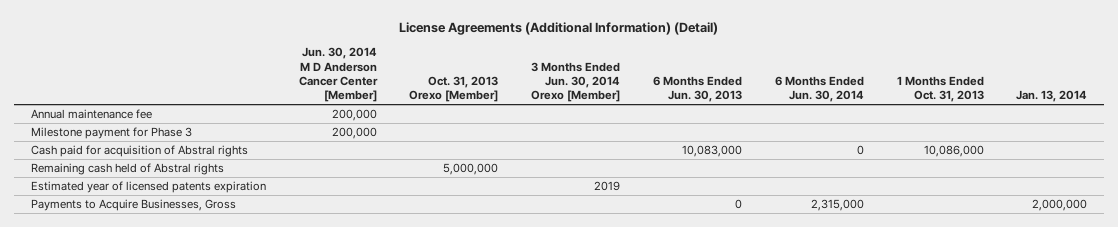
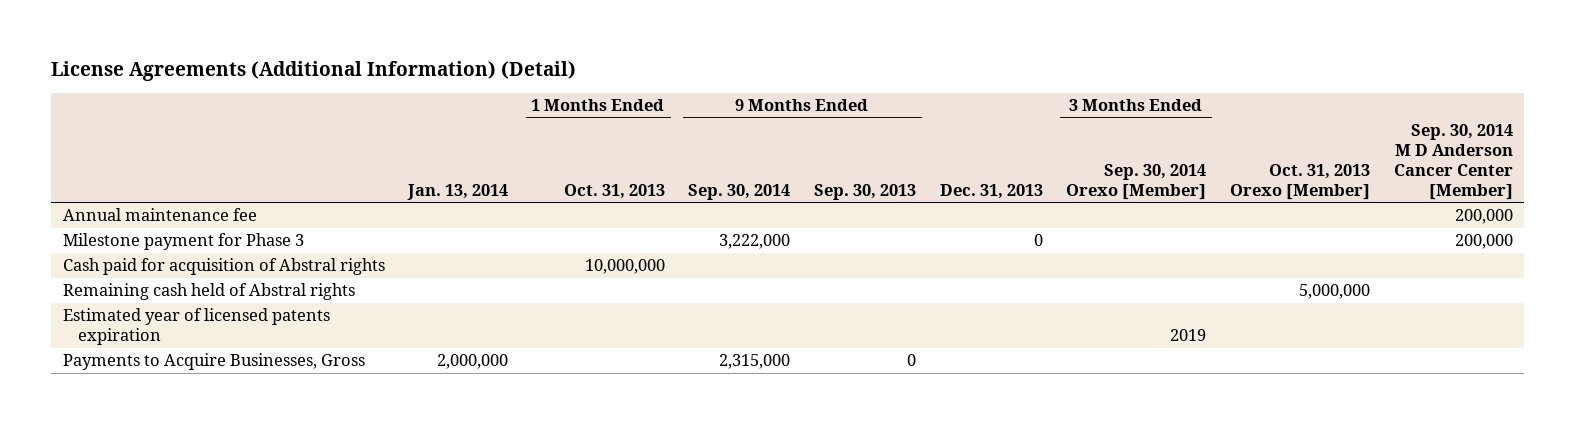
- | Jun. 30, 2014 M D Anderson Cancer Center [Member] | Oct. 31, 2013 Orexo [Member] | 3 Months Ended Jun. 30, 2014 Orexo [Member] | 6 Months Ended Jun. 30, 2013 | 6 Months Ended Jun. 30, 2014 | 1 Months Ended Oct. 31, 2013 | Jan. 13, 2014
+ | Jan. 13, 2014 | 1 Months Ended Oct. 31, 2013 | 9 Months Ended Sep. 30, 2014 | 9 Months Ended Sep. 30, 2013 | Dec. 31, 2013 | 3 Months Ended Sep. 30, 2014 Orexo [Member] | Oct. 31, 2013 Orexo [Member] | Sep. 30, 2014 M D Anderson Cancer Center [Member]
- Cash paid for acquisition of Abstral rights | | | | 10,083,000 | 0 | 10,086,000 |
+ Cash paid for acquisition of Abstral rights | | 10,000,000 | | | | | |

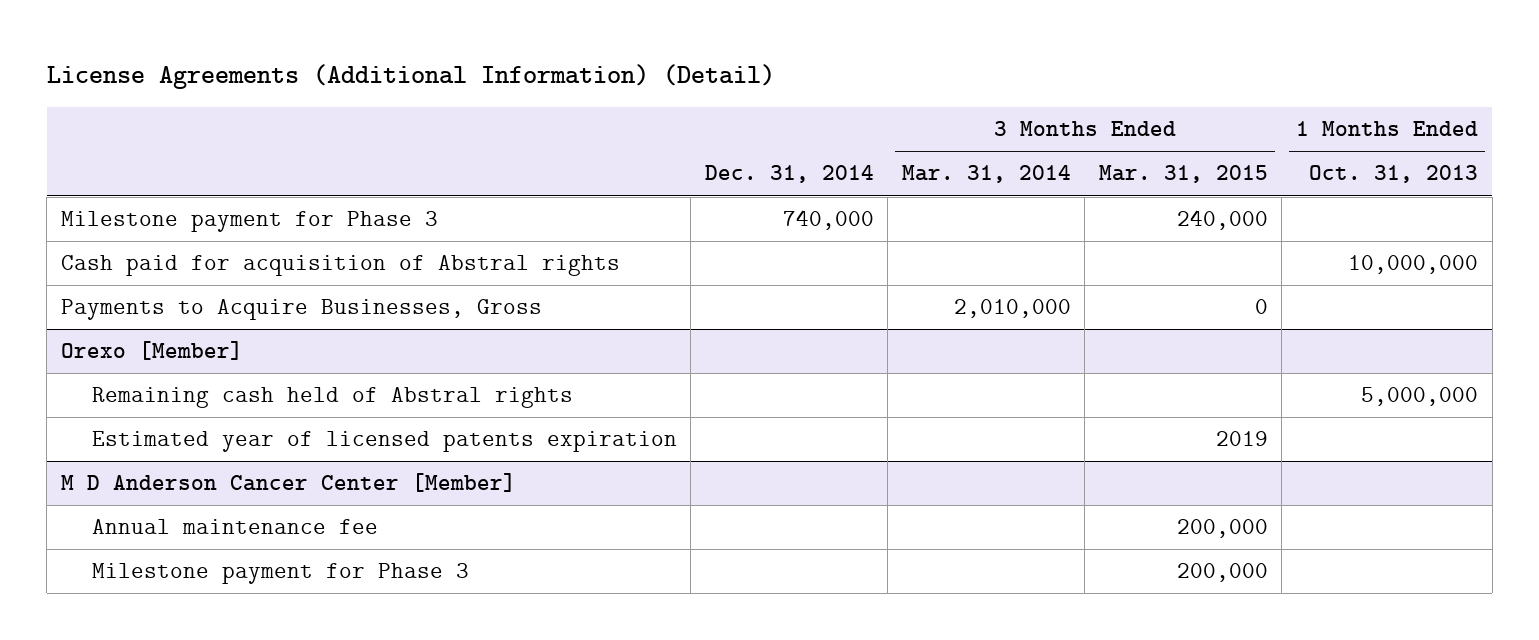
- | Jan. 13, 2014 | 1 Months Ended Oct. 31, 2013 | 9 Months Ended Sep. 30, 2014 | 9 Months Ended Sep. 30, 2013 | Dec. 31, 2013 | 3 Months Ended Sep. 30, 2014 Orexo [Member] | Oct. 31, 2013 Orexo [Member] | Sep. 30, 2014 M D Anderson Cancer Center [Member]
+ | Dec. 31, 2014 | 3 Months Ended Mar. 31, 2014 | 3 Months Ended Mar. 31, 2015 | 1 Months Ended Oct. 31, 2013
- Annual maintenance fee | | | | | | | | 200,000
- Remaining cash held of Abstral rights | | | | | | | 5,000,000 |
- Estimated year of licensed patents expiration | | | | | | 2019 | |
+ Orexo [Member]
+ Remaining cash held of Abstral rights | | | | 5,000,000
+ Estimated year of licensed patents expiration | | | 2019 |
+ M D Anderson Cancer Center [Member]
+ Annual maintenance fee | | | 200,000 |
+ Milestone payment for Phase 3 | | | 200,000 |

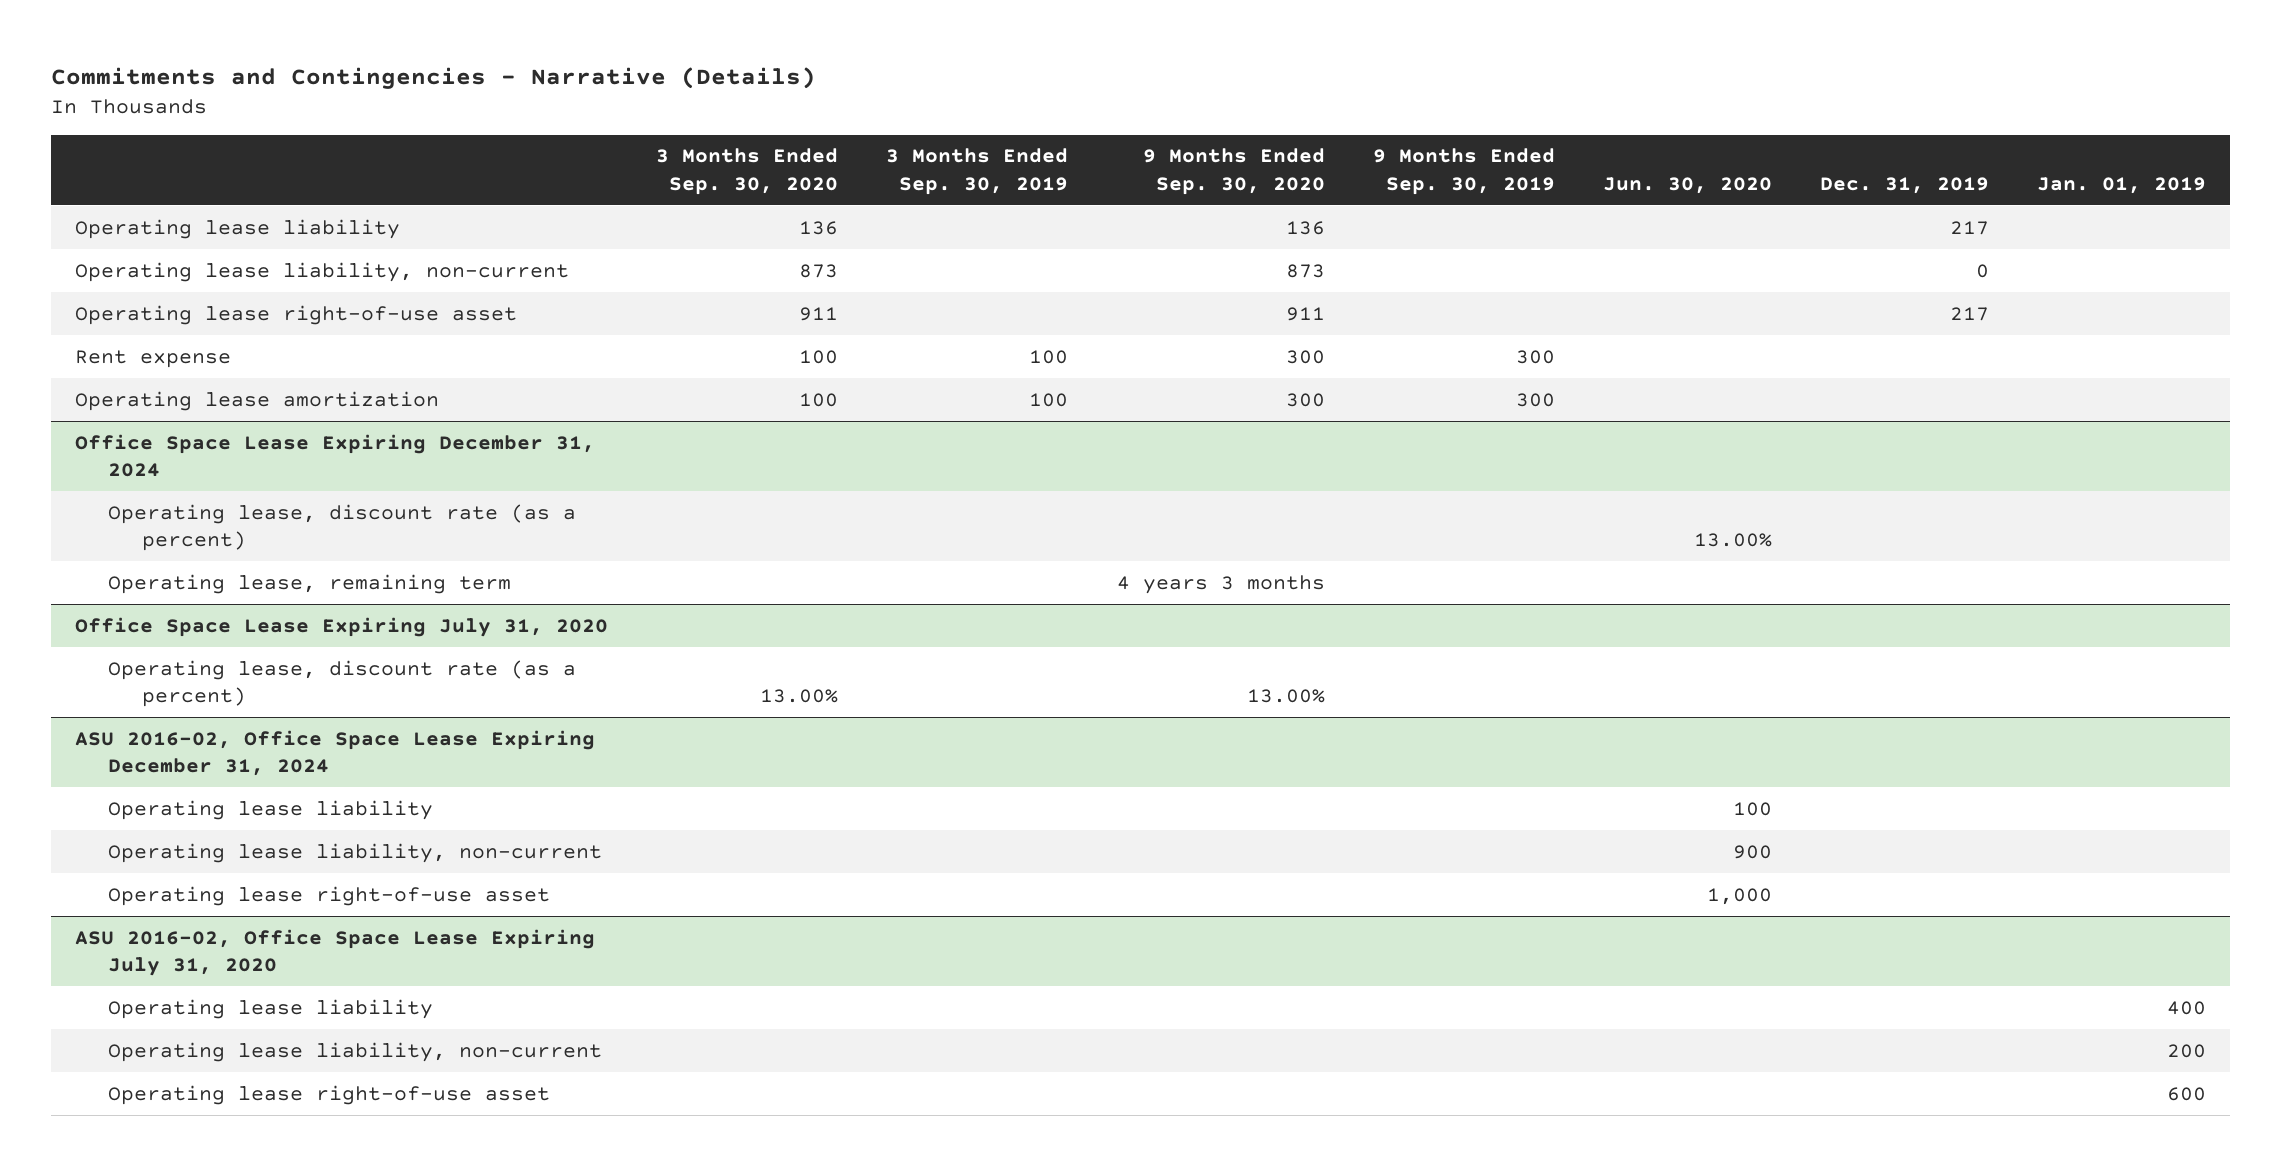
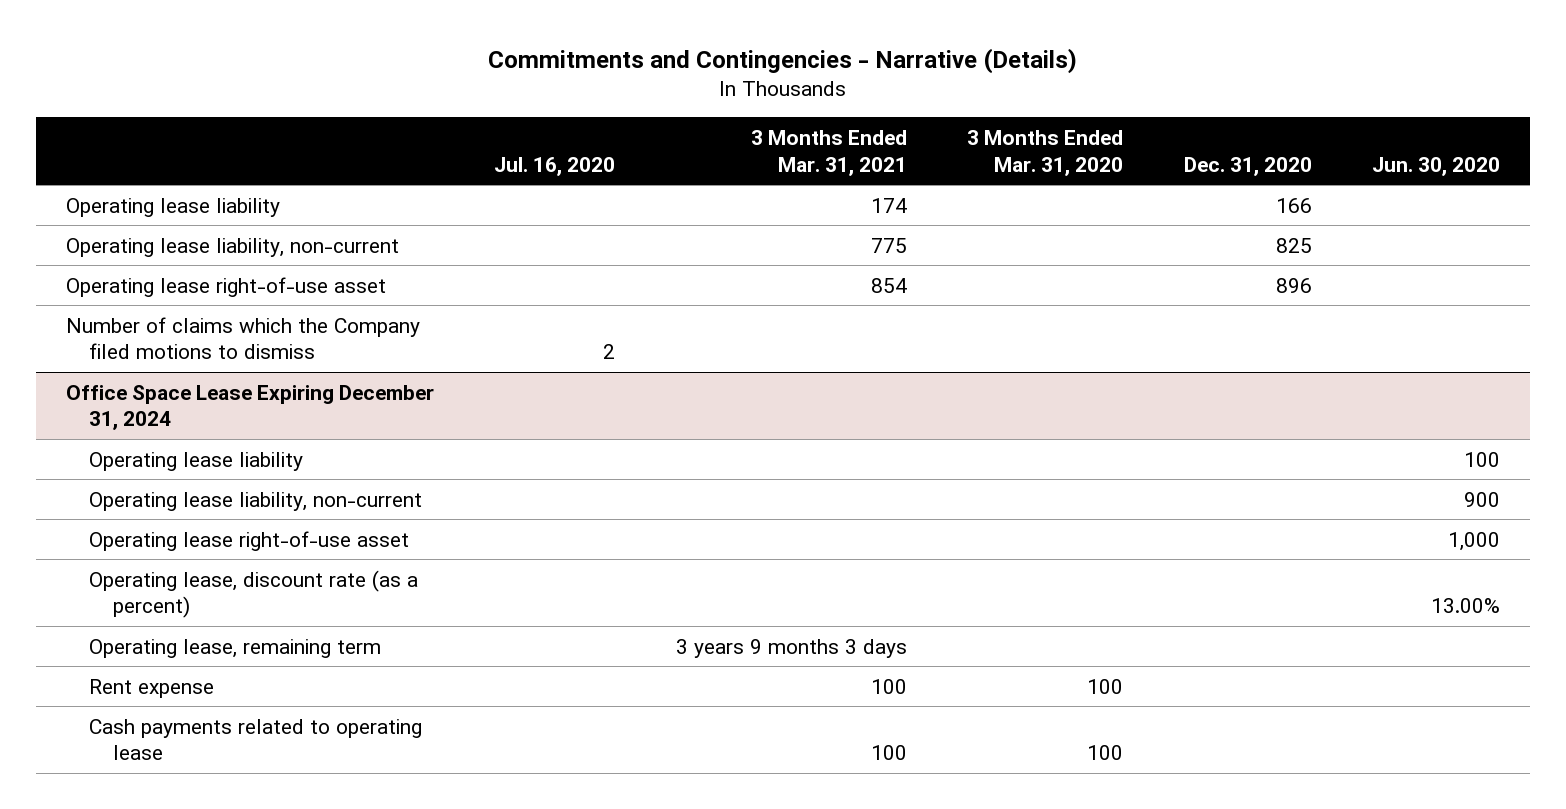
- | 3 Months Ended Sep. 30, 2020 | 3 Months Ended Sep. 30, 2019 | 9 Months Ended Sep. 30, 2020 | 9 Months Ended Sep. 30, 2019 | Jun. 30, 2020 | Dec. 31, 2019 | Jan. 01, 2019
+ | Jul. 16, 2020 | 3 Months Ended Mar. 31, 2021 | 3 Months Ended Mar. 31, 2020 | Dec. 31, 2020 | Jun. 30, 2020
- Rent expense | 100 | 100 | 300 | 300 | | |
- Operating lease amortization | 100 | 100 | 300 | 300 | | |
+ Number of claims which the Company filed motions to dismiss | 2 | | | |
@ Office Space Lease Expiring December 31, 2024
+ Operating lease liability | | | | | 100
+ Operating lease liability, non-current | | | | | 900
+ Operating lease right-of-use asset | | | | | 1,000
- Office Space Lease Expiring July 31, 2020
- Operating lease, discount rate (as a percent) | 13.00% | | 13.00% | | | |
- ASU 2016-02, Office Space Lease Expiring December 31, 2024
- Operating lease liability | | | | | 100 | |
- Operating lease liability, non-current | | | | | 900 | |
- Operating lease right-of-use asset | | | | | 1,000 | |
- ASU 2016-02, Office Space Lease Expiring July 31, 2020
- Operating lease liability | | | | | | | 400
- Operating lease liability, non-current | | | | | | | 200
- Operating lease right-of-use asset | | | | | | | 600
@ Office Space Lease Expiring December 31, 2024
+ Rent expense | | 100 | 100 | |
+ Cash payments related to operating lease | | 100 | 100 | |

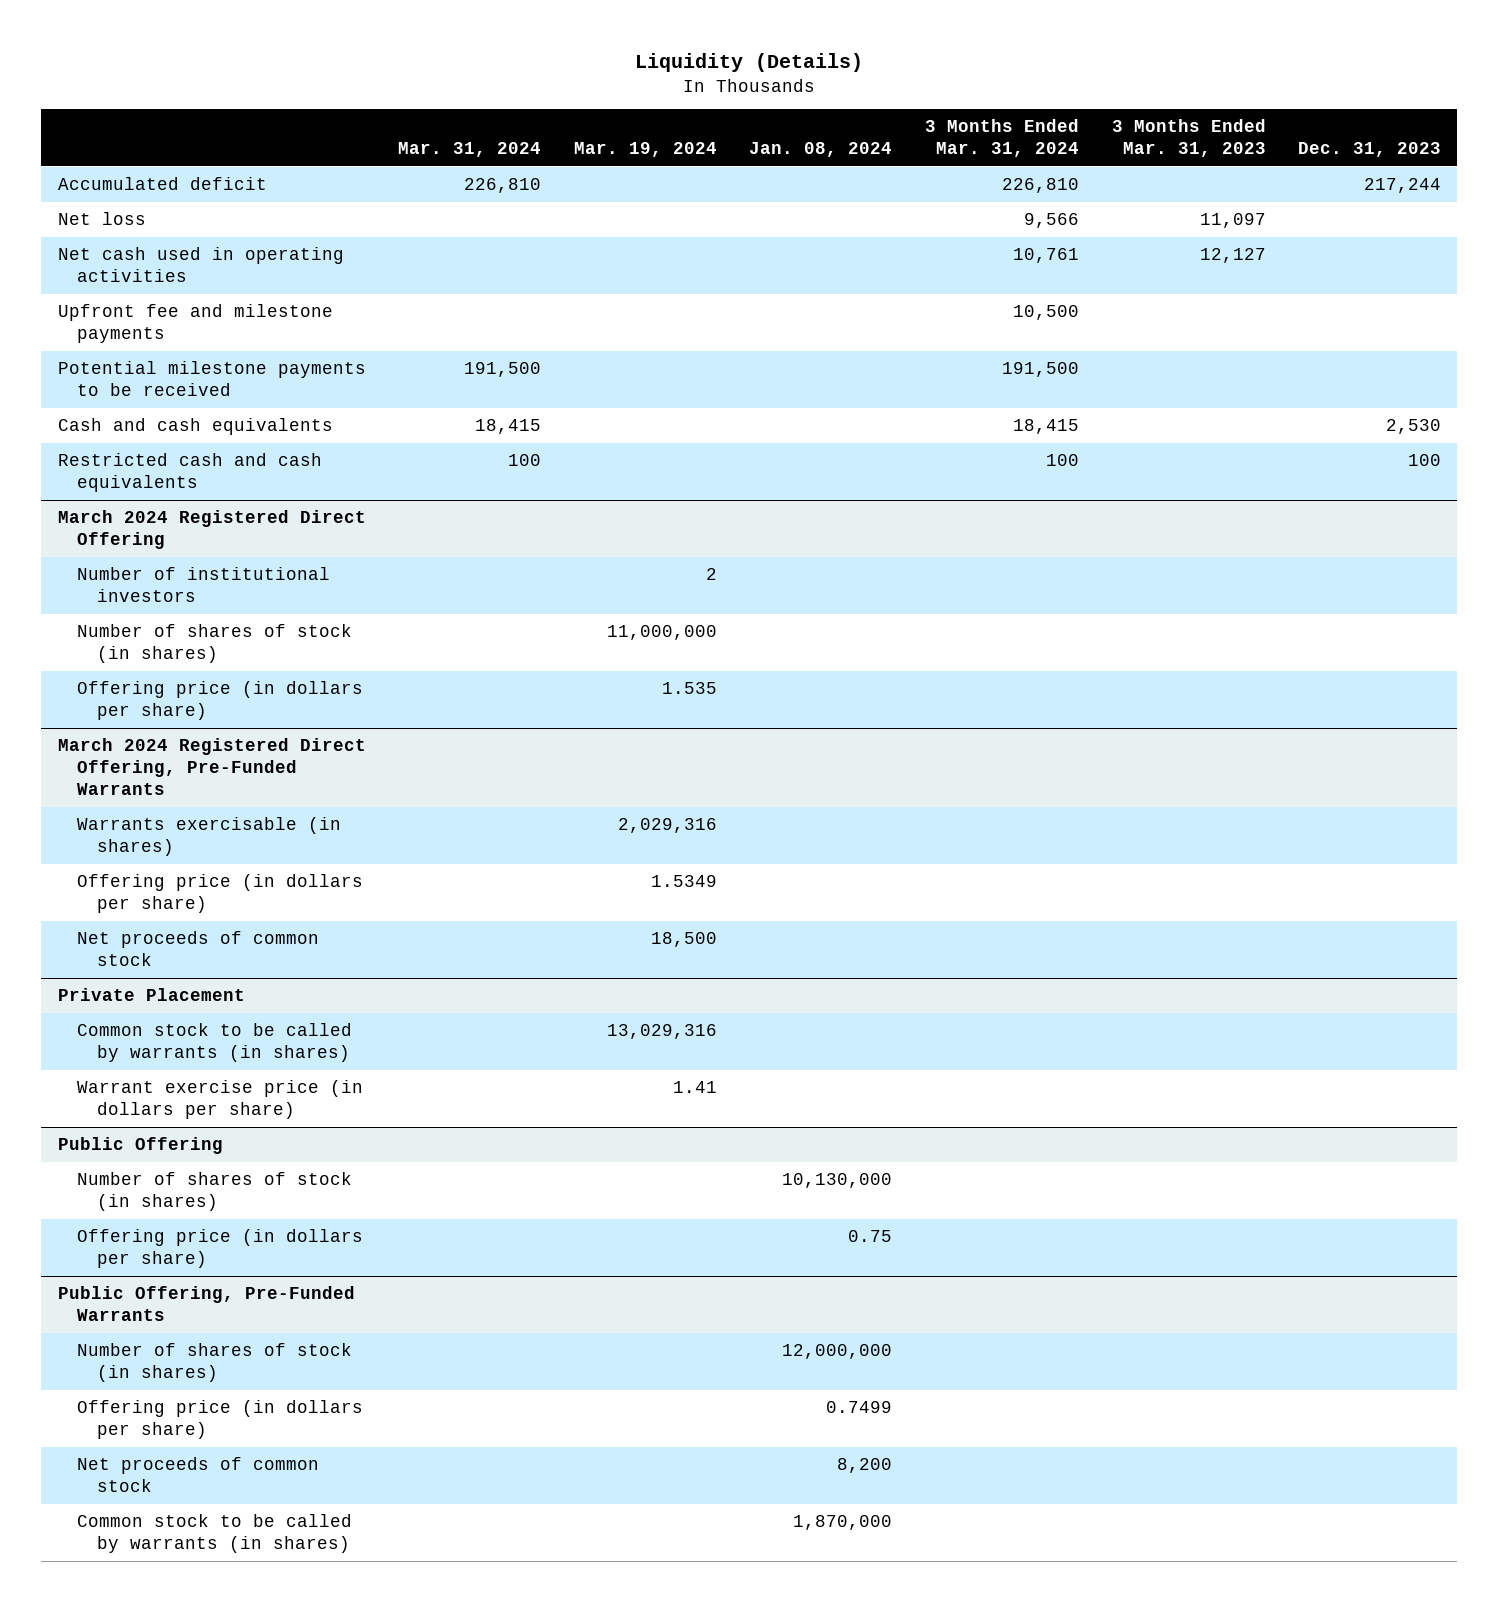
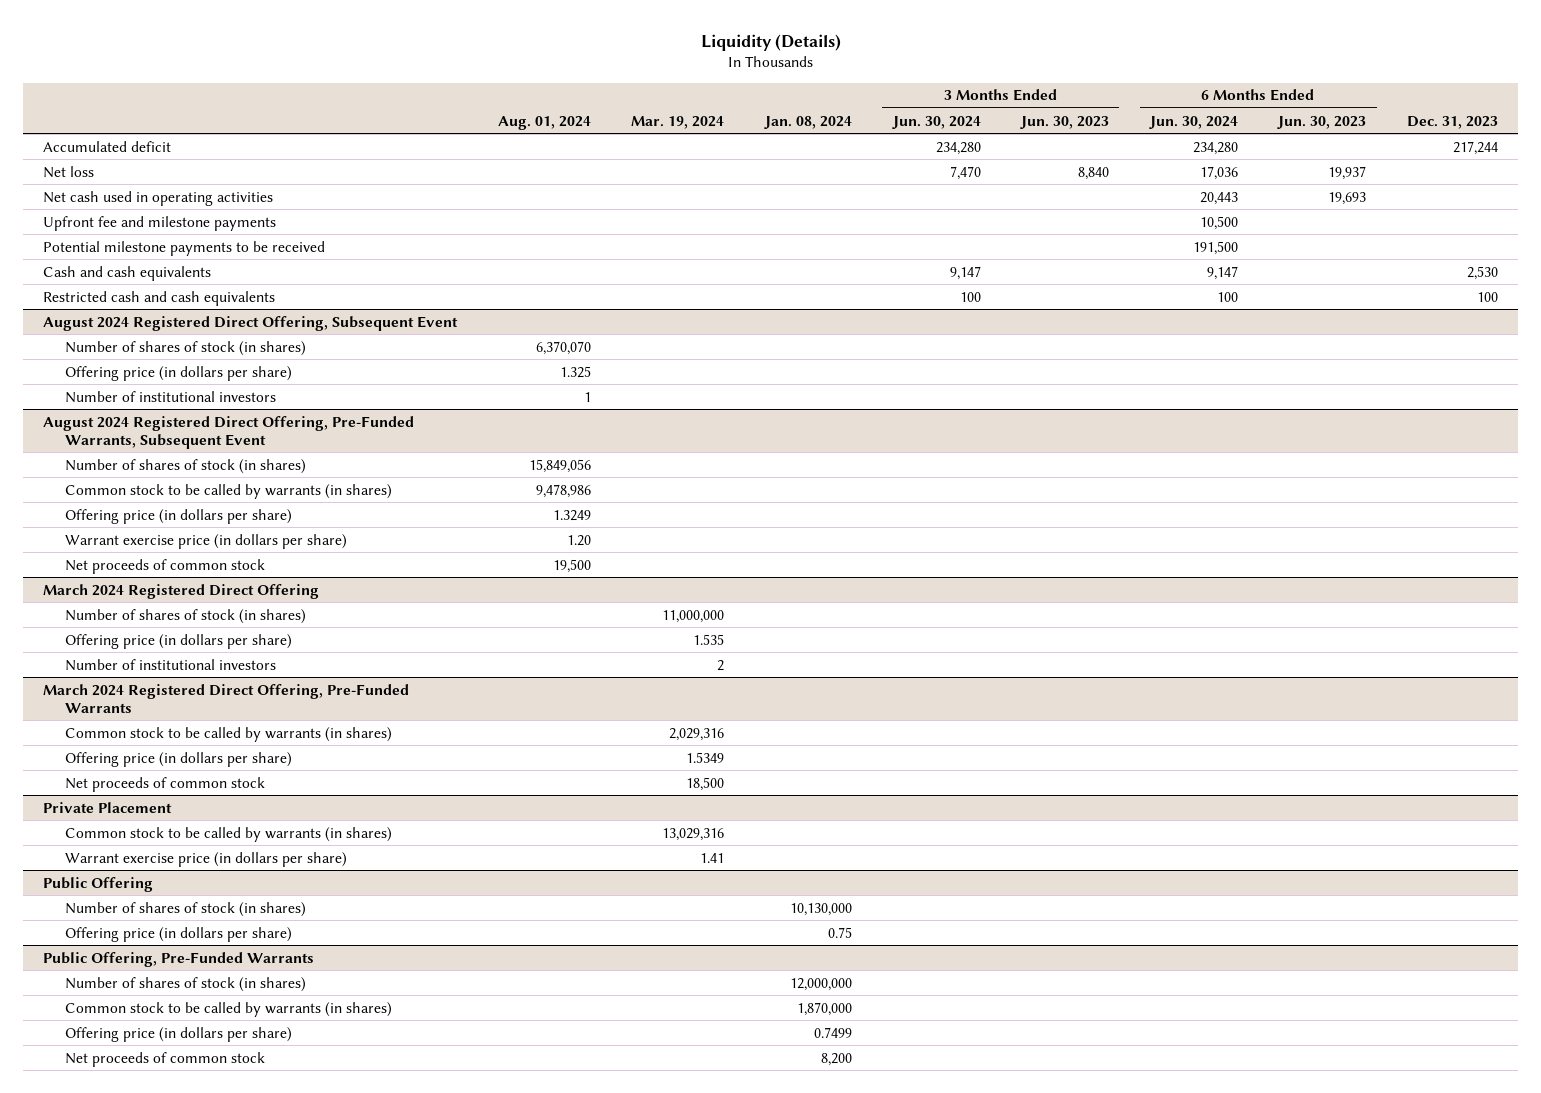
- | Mar. 31, 2024 | Mar. 19, 2024 | Jan. 08, 2024 | 3 Months Ended Mar. 31, 2024 | 3 Months Ended Mar. 31, 2023 | Dec. 31, 2023
+ | Aug. 01, 2024 | Mar. 19, 2024 | Jan. 08, 2024 | 3 Months Ended Jun. 30, 2024 | 3 Months Ended Jun. 30, 2023 | 6 Months Ended Jun. 30, 2024 | 6 Months Ended Jun. 30, 2023 | Dec. 31, 2023
+ August 2024 Registered Direct Offering, Subsequent Event
+ Number of shares of stock (in shares) | 6,370,070 | | | | | | |
+ Offering price (in dollars per share) | 1.325 | | | | | | |
+ Number of institutional investors | 1 | | | | | | |
+ August 2024 Registered Direct Offering, Pre-Funded Warrants, Subsequent Event
+ Number of shares of stock (in shares) | 15,849,056 | | | | | | |
+ Common stock to be called by warrants (in shares) | 9,478,986 | | | | | | |
+ Offering price (in dollars per share) | 1.3249 | | | | | | |
+ Warrant exercise price (in dollars per share) | 1.20 | | | | | | |
+ Net proceeds of common stock | 19,500 | | | | | | |
@ March 2024 Registered Direct Offering
moved down: Number of institutional investors | | 2 | | | | | |
@ March 2024 Registered Direct Offering, Pre-Funded Warrants
- Warrants exercisable (in shares) | | 2,029,316 | | | |
+ Common stock to be called by warrants (in shares) | | 2,029,316 | | | | | |
@ Public Offering, Pre-Funded Warrants
moved up: Common stock to be called by warrants (in shares) | | | 1,870,000 | | | | |

